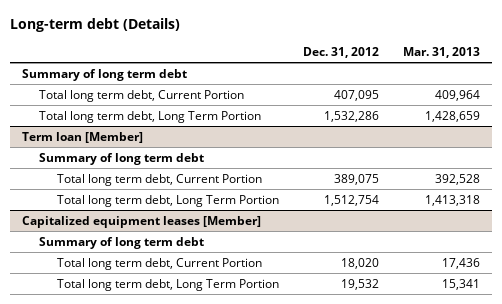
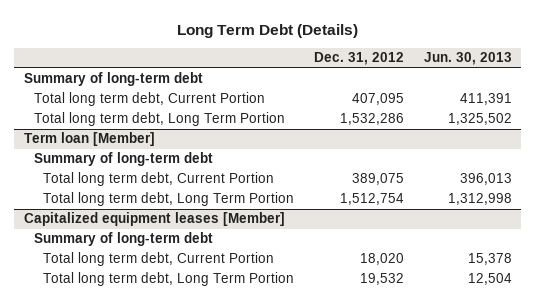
- Long-term debt (Details)
+ Long Term Debt (Details)
- | Dec. 31, 2012 | Mar. 31, 2013
+ | Dec. 31, 2012 | Jun. 30, 2013
- Summary of long term debt
+ Summary of long-term debt
@ Term loan [Member]
- Summary of long term debt
+ Summary of long-term debt
@ Capitalized equipment leases [Member]
- Summary of long term debt
+ Summary of long-term debt

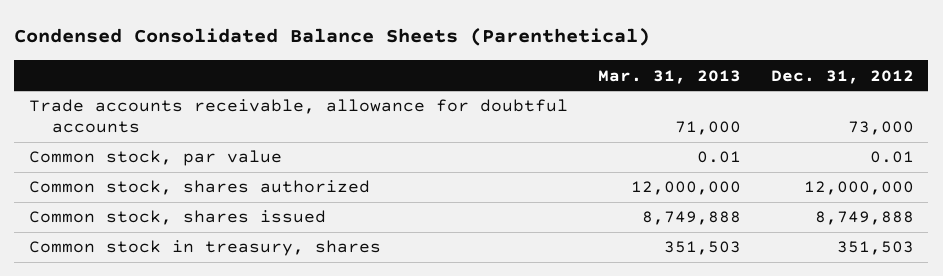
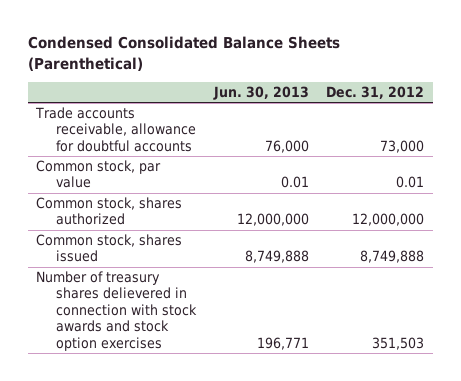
- | Mar. 31, 2013 | Dec. 31, 2012
+ | Jun. 30, 2013 | Dec. 31, 2012
- Common stock in treasury, shares | 351,503 | 351,503
+ Number of treasury shares delievered in connection with stock awards and stock option exercises | 196,771 | 351,503

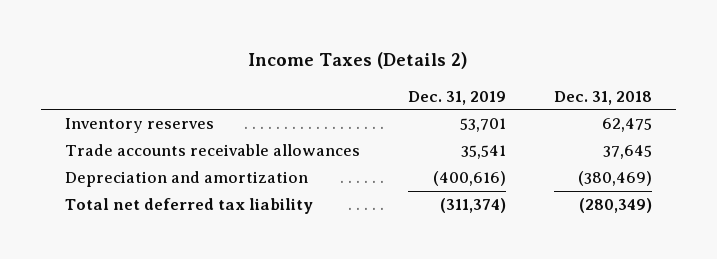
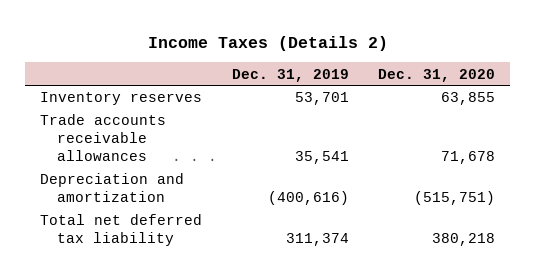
- | Dec. 31, 2019 | Dec. 31, 2018
+ | Dec. 31, 2019 | Dec. 31, 2020
- Total net deferred tax liability | (311,374) | (280,349)
+ Total net deferred tax liability | 311,374 | 380,218

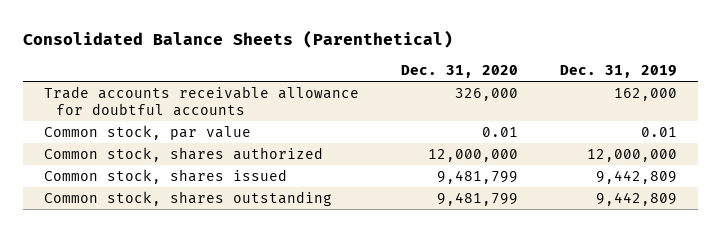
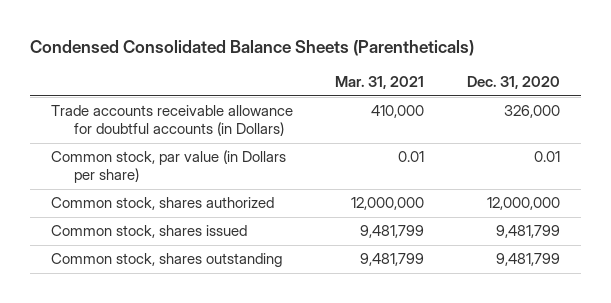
- Consolidated Balance Sheets (Parenthetical)
+ Condensed Consolidated Balance Sheets (Parentheticals)
- | Dec. 31, 2020 | Dec. 31, 2019
+ | Mar. 31, 2021 | Dec. 31, 2020
- Trade accounts receivable allowance for doubtful accounts | 326,000 | 162,000
- Common stock, par value | 0.01 | 0.01
+ Trade accounts receivable allowance for doubtful accounts (in Dollars) | 410,000 | 326,000
+ Common stock, par value (in Dollars per share) | 0.01 | 0.01

